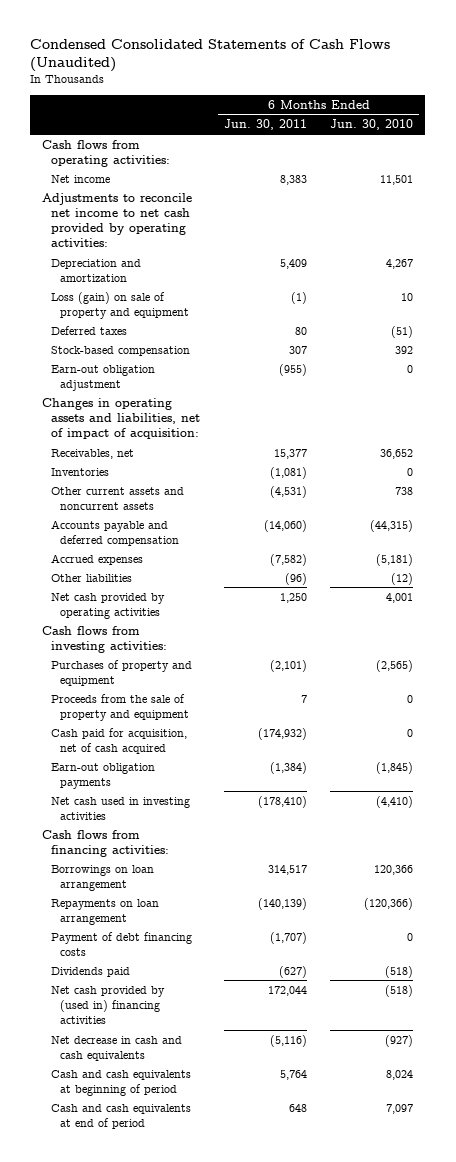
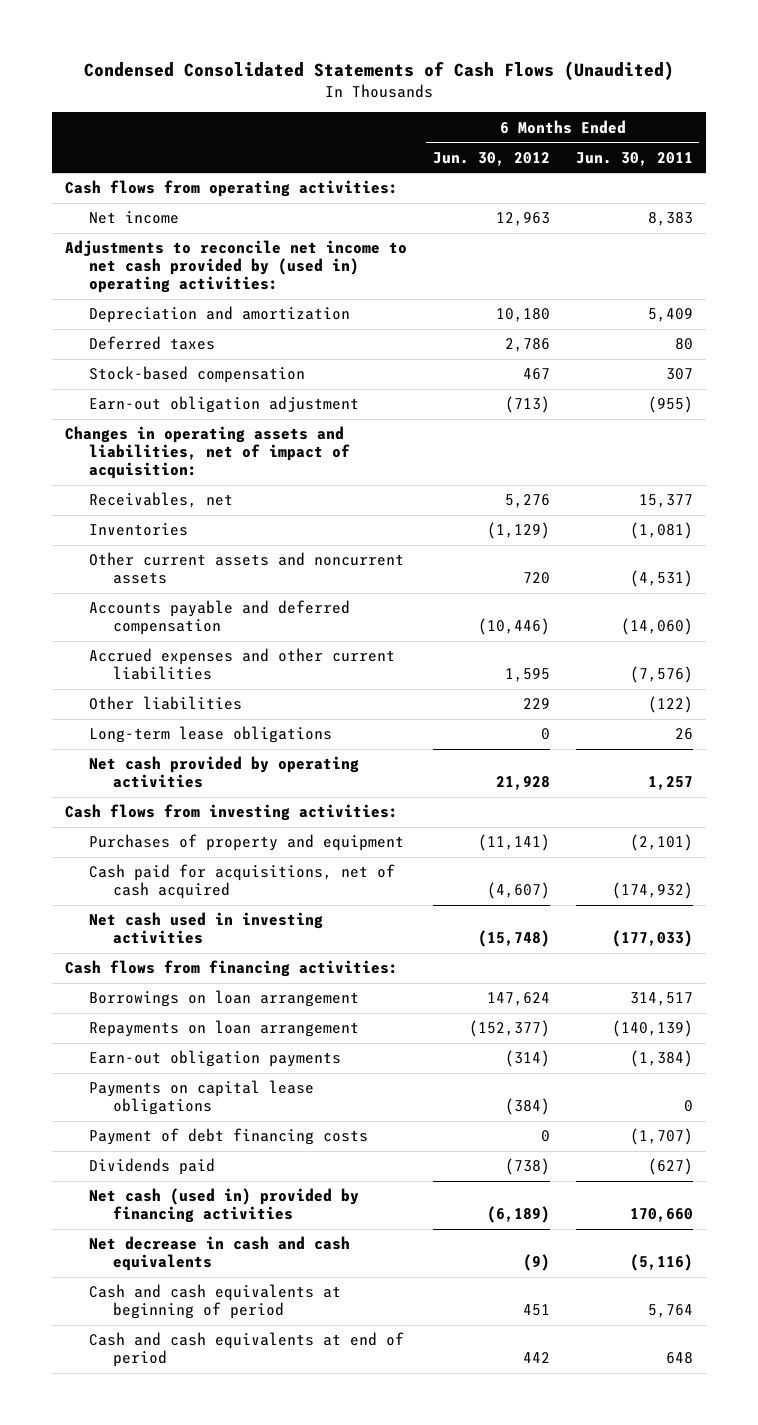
- | 6 Months Ended Jun. 30, 2011 | 6 Months Ended Jun. 30, 2010
+ | 6 Months Ended Jun. 30, 2012 | 6 Months Ended Jun. 30, 2011
- Adjustments to reconcile net income to net cash provided by operating activities:
+ Adjustments to reconcile net income to net cash provided by (used in) operating activities:
- Loss (gain) on sale of property and equipment | (1) | 10
- Accrued expenses | (7,582) | (5,181)
- Other liabilities | (96) | (12)
- Net cash provided by operating activities | 1,250 | 4,001
+ Accrued expenses and other current liabilities | 1,595 | (7,576)
+ Other liabilities | 229 | (122)
+ Long-term lease obligations | 0 | 26
+ Net cash provided by operating activities | 21,928 | 1,257
- Proceeds from the sale of property and equipment | 7 | 0
- Cash paid for acquisition, net of cash acquired | (174,932) | 0
- Net cash used in investing activities | (178,410) | (4,410)
+ Cash paid for acquisitions, net of cash acquired | (4,607) | (174,932)
+ Net cash used in investing activities | (15,748) | (177,033)
moved down: Earn-out obligation payments | (314) | (1,384)
+ Payments on capital lease obligations | (384) | 0
- Net cash provided by (used in) financing activities | 172,044 | (518)
+ Net cash (used in) provided by financing activities | (6,189) | 170,660

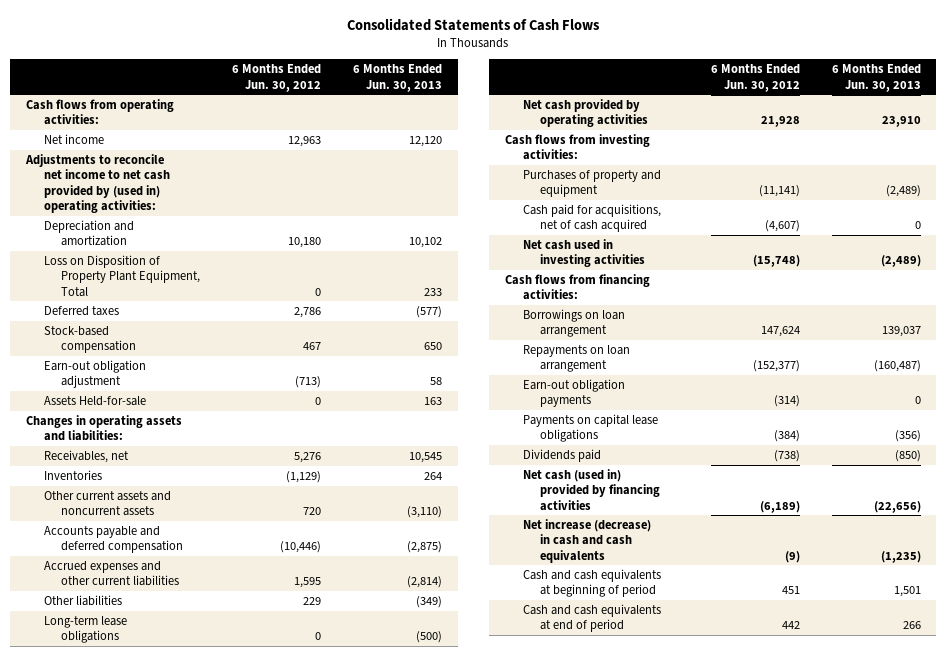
- Condensed Consolidated Statements of Cash Flows (Unaudited)
+ Consolidated Statements of Cash Flows
- | 6 Months Ended Jun. 30, 2012 | 6 Months Ended Jun. 30, 2011
+ | 6 Months Ended Jun. 30, 2012 | 6 Months Ended Jun. 30, 2013
+ Loss on Disposition of Property Plant Equipment, Total | 0 | 233
- Changes in operating assets and liabilities, net of impact of acquisition:
+ Assets Held-for-sale | 0 | 163
+ Changes in operating assets and liabilities:
- Payment of debt financing costs | 0 | (1,707)
- Net decrease in cash and cash equivalents | (9) | (5,116)
+ Net increase (decrease) in cash and cash equivalents | (9) | (1,235)

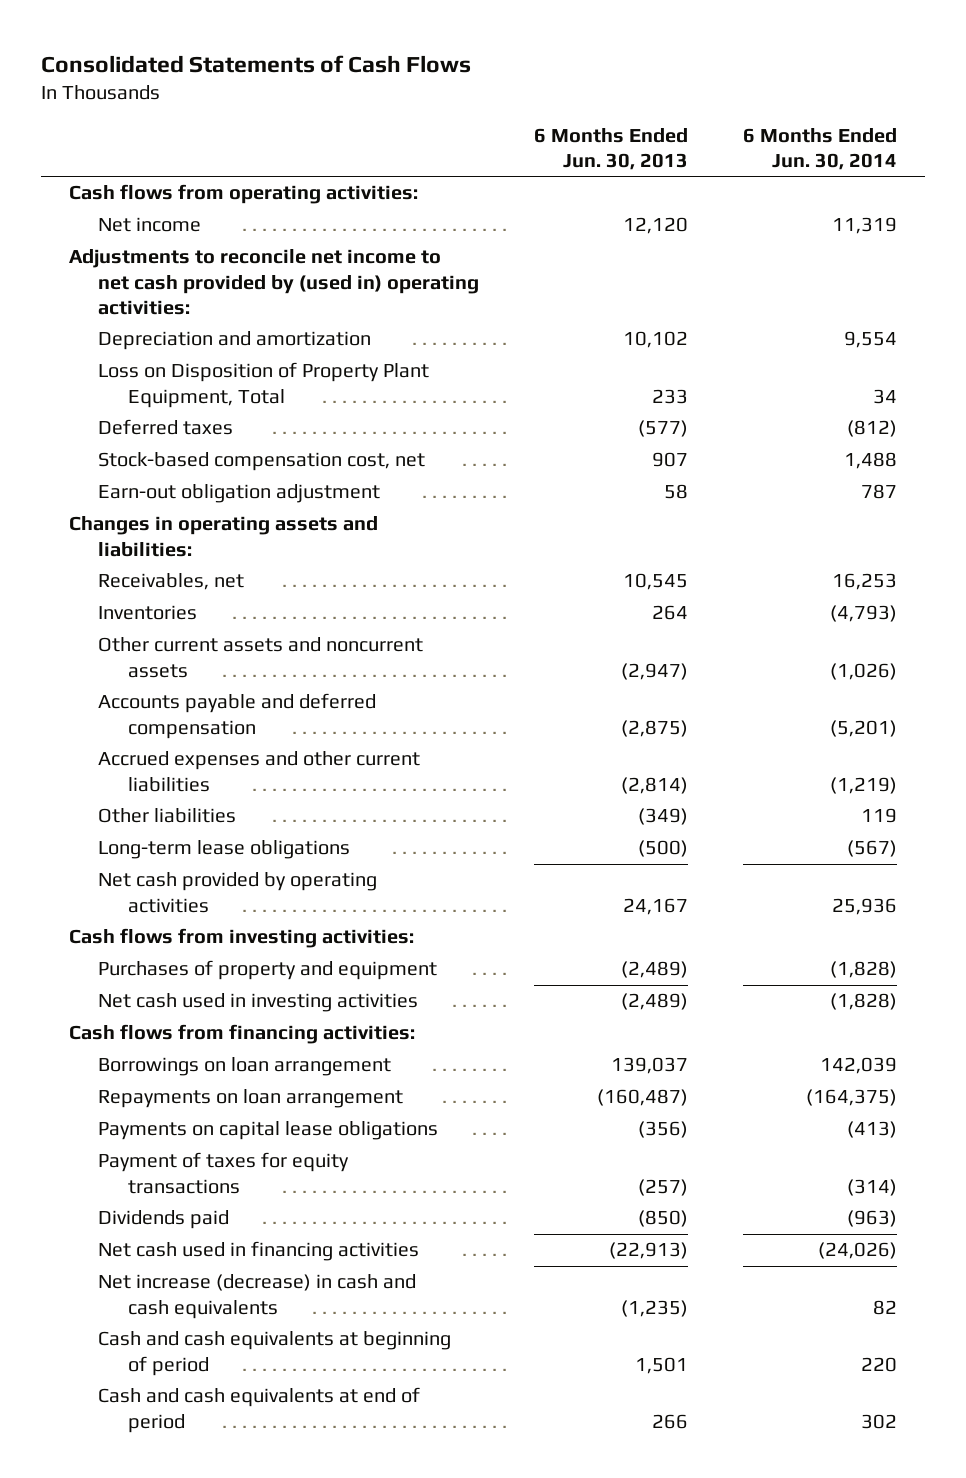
- | 6 Months Ended Jun. 30, 2012 | 6 Months Ended Jun. 30, 2013
+ | 6 Months Ended Jun. 30, 2013 | 6 Months Ended Jun. 30, 2014
- Stock-based compensation | 467 | 650
+ Stock-based compensation cost, net | 907 | 1,488
- Assets Held-for-sale | 0 | 163
- Other current assets and noncurrent assets | 720 | (3,110)
+ Other current assets and noncurrent assets | (2,947) | (1,026)
- Net cash provided by operating activities | 21,928 | 23,910
+ Net cash provided by operating activities | 24,167 | 25,936
- Cash paid for acquisitions, net of cash acquired | (4,607) | 0
- Earn-out obligation payments | (314) | 0
+ Payment of taxes for equity transactions | (257) | (314)
- Net cash (used in) provided by financing activities | (6,189) | (22,656)
+ Net cash used in financing activities | (22,913) | (24,026)

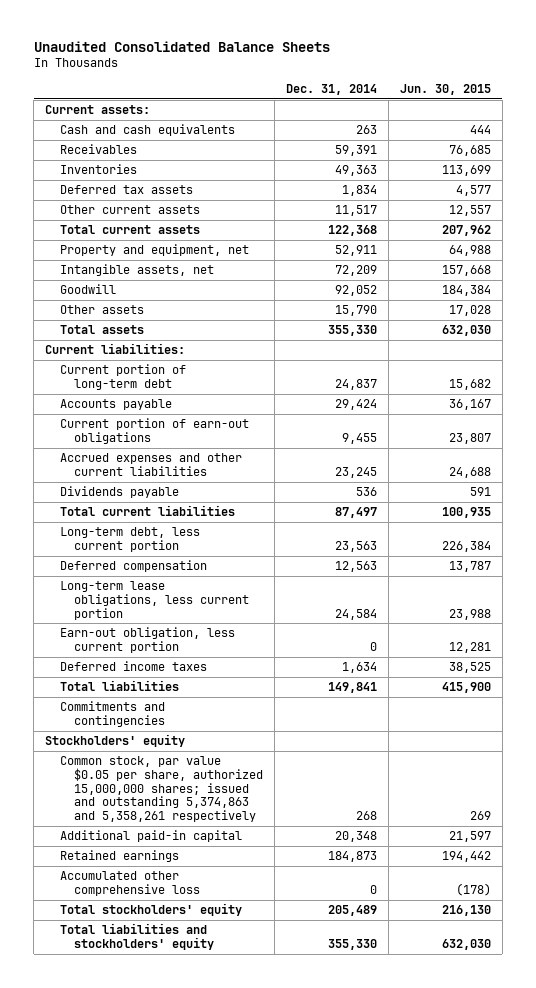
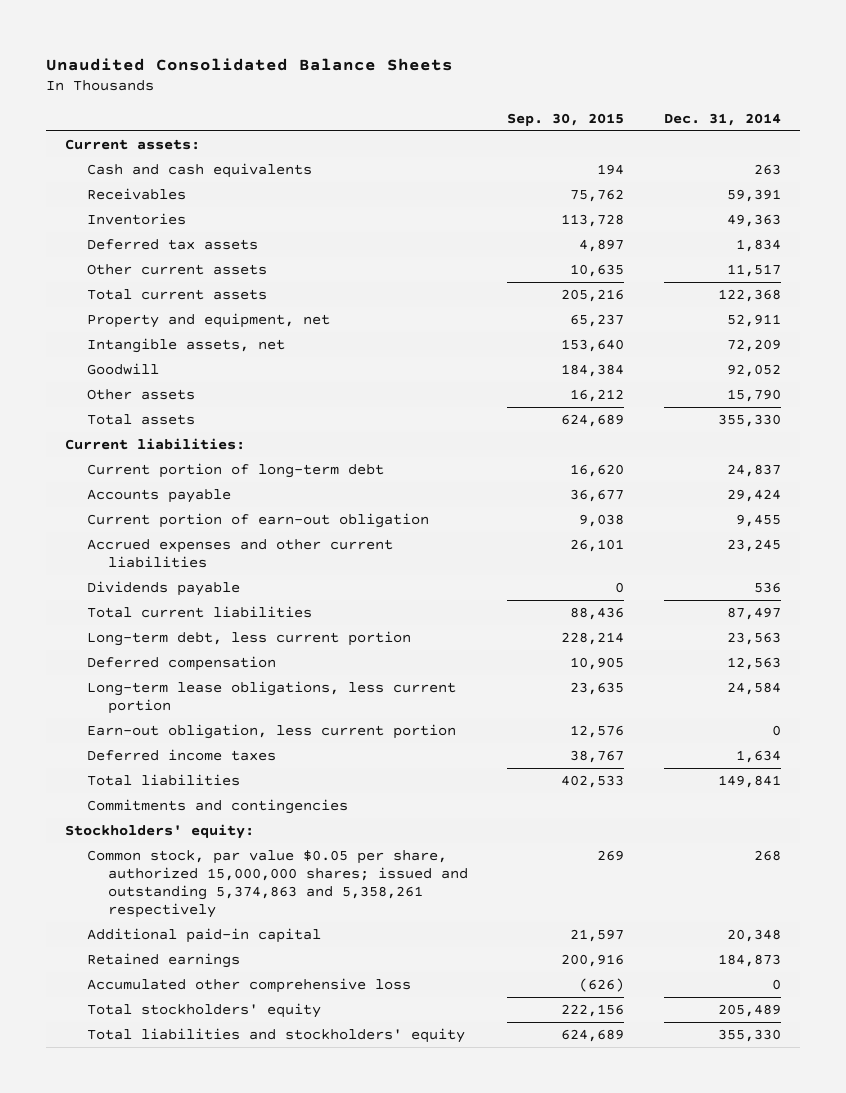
- | Dec. 31, 2014 | Jun. 30, 2015
+ | Sep. 30, 2015 | Dec. 31, 2014
- Current portion of earn-out obligations | 9,455 | 23,807
+ Current portion of earn-out obligation | 9,038 | 9,455
- Stockholders' equity
+ Stockholders' equity:

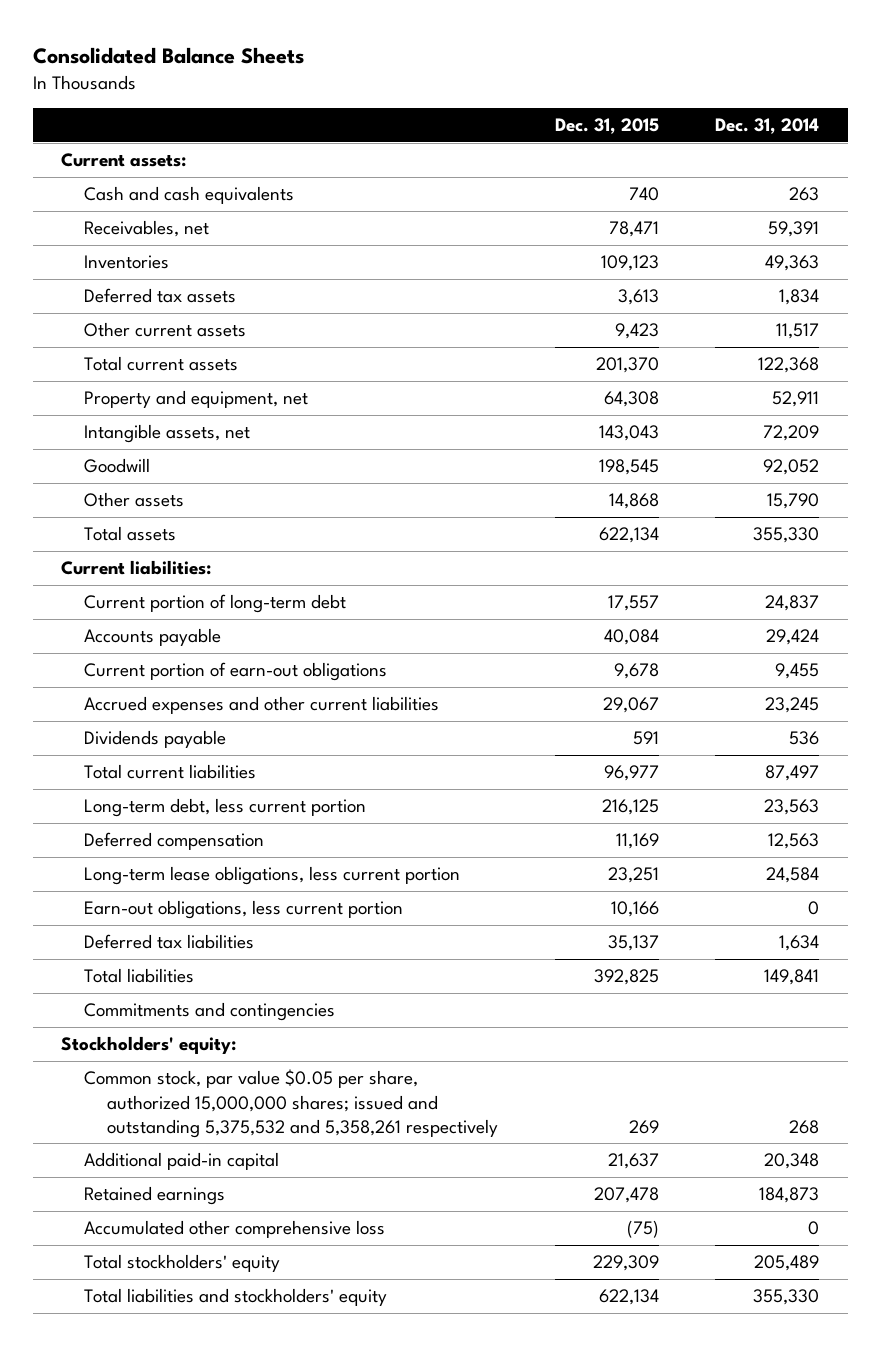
- Unaudited Consolidated Balance Sheets
+ Consolidated Balance Sheets
- | Sep. 30, 2015 | Dec. 31, 2014
+ | Dec. 31, 2015 | Dec. 31, 2014
- Receivables | 75,762 | 59,391
+ Receivables, net | 78,471 | 59,391
- Current portion of earn-out obligation | 9,038 | 9,455
+ Current portion of earn-out obligations | 9,678 | 9,455
- Earn-out obligation, less current portion | 12,576 | 0
- Deferred income taxes | 38,767 | 1,634
+ Earn-out obligations, less current portion | 10,166 | 0
+ Deferred tax liabilities | 35,137 | 1,634
- Common stock, par value $0.05 per share, authorized 15,000,000 shares; issued and outstanding 5,374,863 and 5,358,261 respectively | 269 | 268
+ Common stock, par value $0.05 per share, authorized 15,000,000 shares; issued and outstanding 5,375,532 and 5,358,261 respectively | 269 | 268

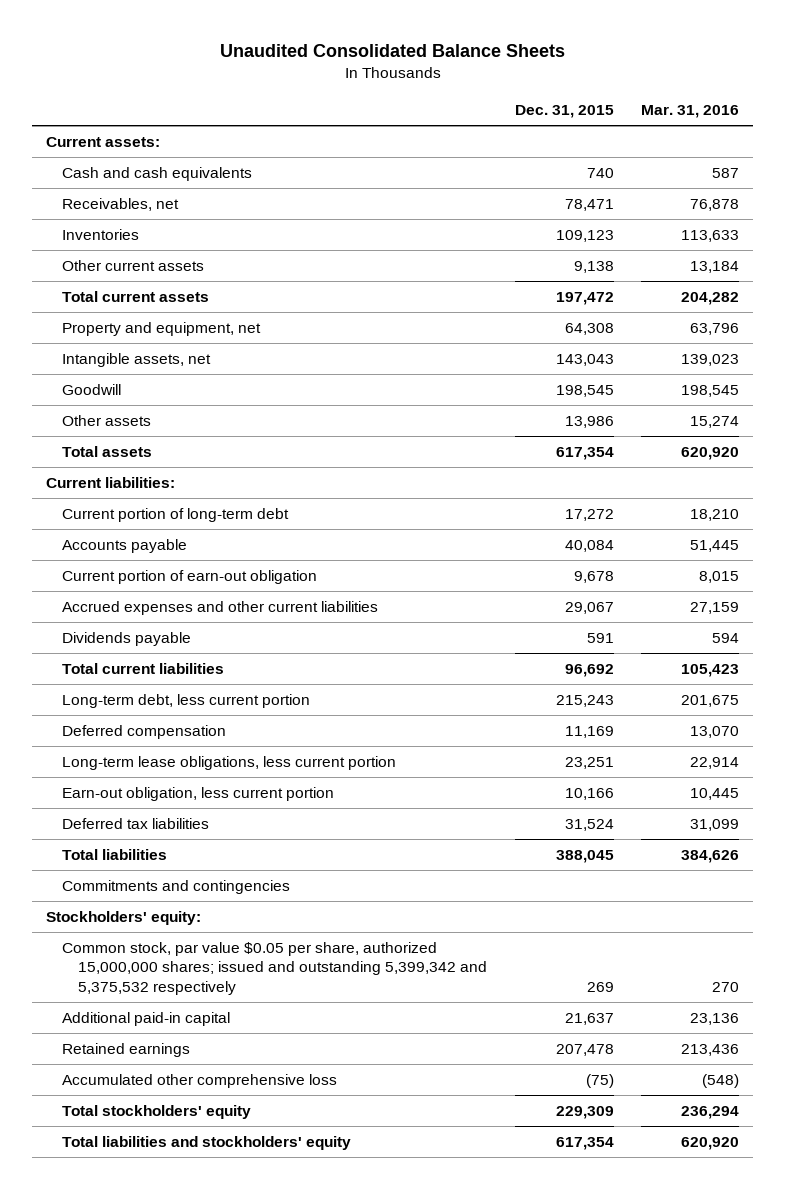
- Consolidated Balance Sheets
+ Unaudited Consolidated Balance Sheets
- | Dec. 31, 2015 | Dec. 31, 2014
+ | Dec. 31, 2015 | Mar. 31, 2016
- Deferred tax assets | 3,613 | 1,834
- Other current assets | 9,423 | 11,517
- Total current assets | 201,370 | 122,368
+ Other current assets | 9,138 | 13,184
+ Total current assets | 197,472 | 204,282
- Other assets | 14,868 | 15,790
- Total assets | 622,134 | 355,330
+ Other assets | 13,986 | 15,274
+ Total assets | 617,354 | 620,920
- Current portion of long-term debt | 17,557 | 24,837
+ Current portion of long-term debt | 17,272 | 18,210
- Current portion of earn-out obligations | 9,678 | 9,455
+ Current portion of earn-out obligation | 9,678 | 8,015
- Total current liabilities | 96,977 | 87,497
- Long-term debt, less current portion | 216,125 | 23,563
+ Total current liabilities | 96,692 | 105,423
+ Long-term debt, less current portion | 215,243 | 201,675
- Earn-out obligations, less current portion | 10,166 | 0
- Deferred tax liabilities | 35,137 | 1,634
- Total liabilities | 392,825 | 149,841
+ Earn-out obligation, less current portion | 10,166 | 10,445
+ Deferred tax liabilities | 31,524 | 31,099
+ Total liabilities | 388,045 | 384,626
- Common stock, par value $0.05 per share, authorized 15,000,000 shares; issued and outstanding 5,375,532 and 5,358,261 respectively | 269 | 268
+ Common stock, par value $0.05 per share, authorized 15,000,000 shares; issued and outstanding 5,399,342 and 5,375,532 respectively | 269 | 270
- Total liabilities and stockholders' equity | 622,134 | 355,330
+ Total liabilities and stockholders' equity | 617,354 | 620,920

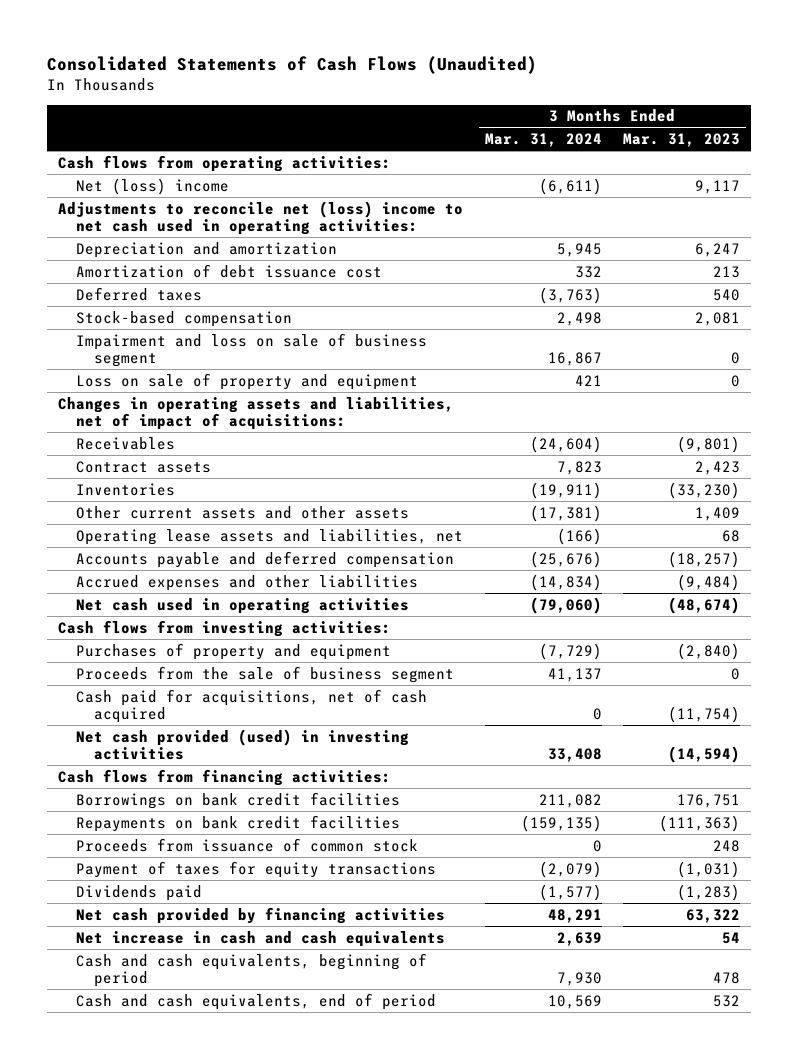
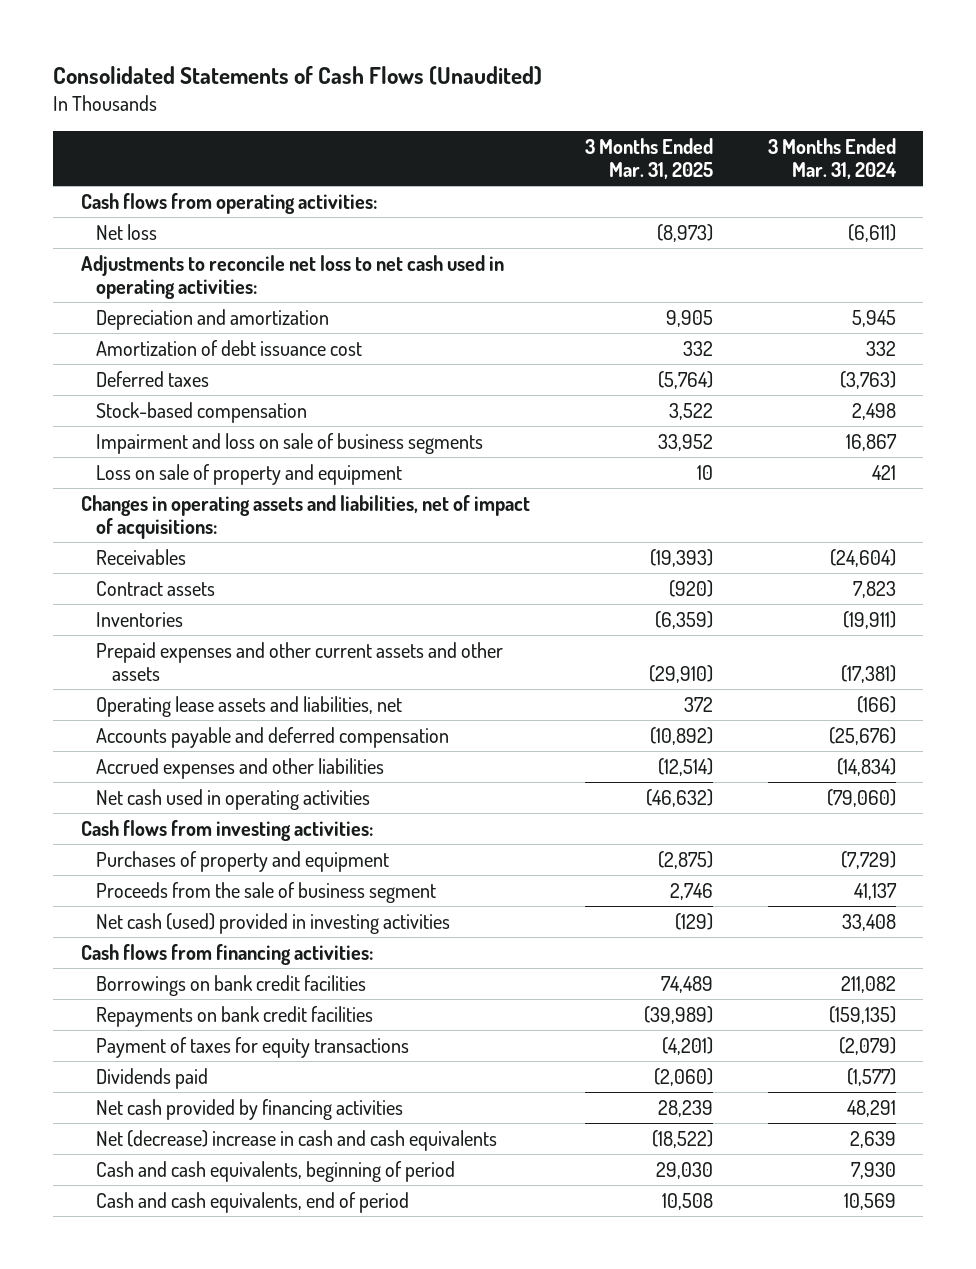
- | 3 Months Ended Mar. 31, 2024 | 3 Months Ended Mar. 31, 2023
+ | 3 Months Ended Mar. 31, 2025 | 3 Months Ended Mar. 31, 2024
- Net (loss) income | (6,611) | 9,117
- Adjustments to reconcile net (loss) income to net cash used in operating activities:
+ Net loss | (8,973) | (6,611)
+ Adjustments to reconcile net loss to net cash used in operating activities:
- Impairment and loss on sale of business segment | 16,867 | 0
+ Impairment and loss on sale of business segments | 33,952 | 16,867
- Other current assets and other assets | (17,381) | 1,409
+ Prepaid expenses and other current assets and other assets | (29,910) | (17,381)
- Cash paid for acquisitions, net of cash acquired | 0 | (11,754)
- Net cash provided (used) in investing activities | 33,408 | (14,594)
+ Net cash (used) provided in investing activities | (129) | 33,408
- Proceeds from issuance of common stock | 0 | 248
- Net increase in cash and cash equivalents | 2,639 | 54
+ Net (decrease) increase in cash and cash equivalents | (18,522) | 2,639

